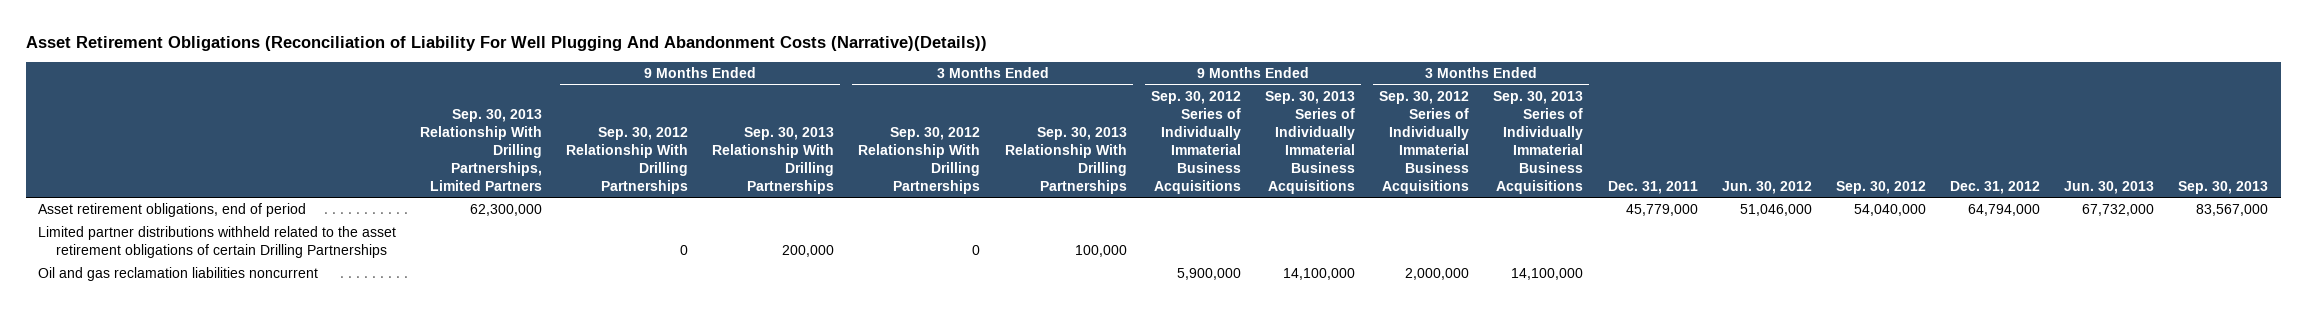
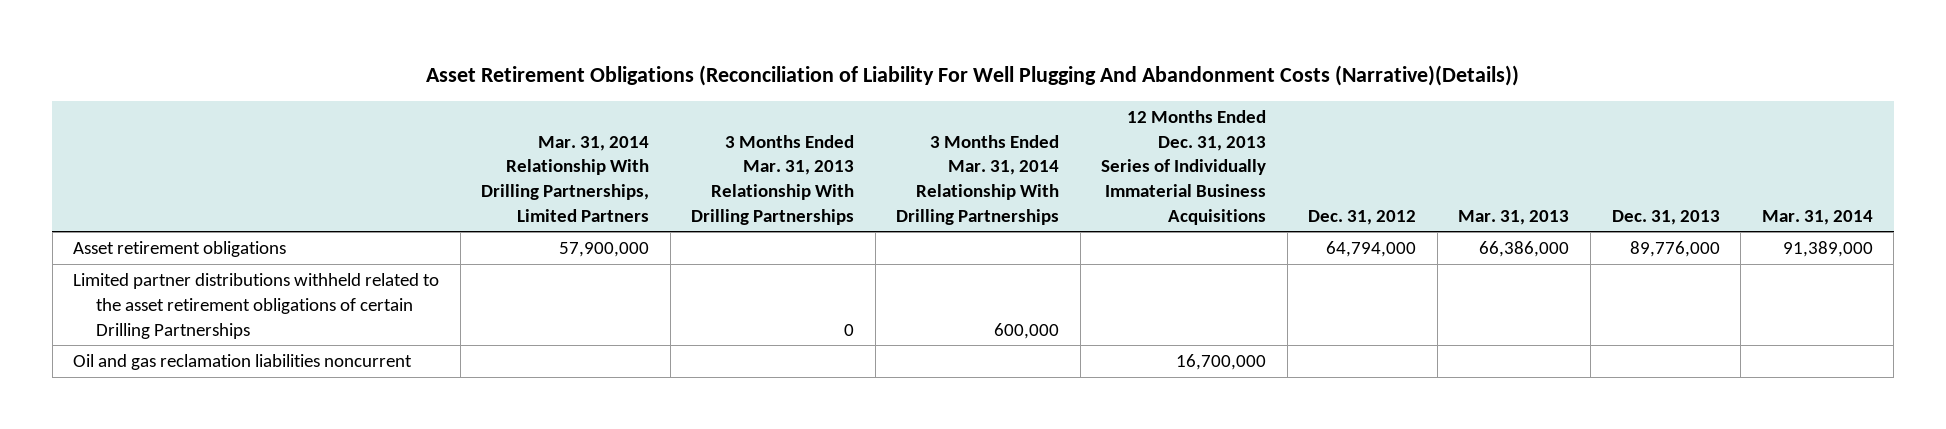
- | Sep. 30, 2013 Relationship With Drilling Partnerships, Limited Partners | 9 Months Ended Sep. 30, 2012 Relationship With Drilling Partnerships | 9 Months Ended Sep. 30, 2013 Relationship With Drilling Partnerships | 3 Months Ended Sep. 30, 2012 Relationship With Drilling Partnerships | 3 Months Ended Sep. 30, 2013 Relationship With Drilling Partnerships | 9 Months Ended Sep. 30, 2012 Series of Individually Immaterial Business Acquisitions | 9 Months Ended Sep. 30, 2013 Series of Individually Immaterial Business Acquisitions | 3 Months Ended Sep. 30, 2012 Series of Individually Immaterial Business Acquisitions | 3 Months Ended Sep. 30, 2013 Series of Individually Immaterial Business Acquisitions | Dec. 31, 2011 | Jun. 30, 2012 | Sep. 30, 2012 | Dec. 31, 2012 | Jun. 30, 2013 | Sep. 30, 2013
+ | Mar. 31, 2014 Relationship With Drilling Partnerships, Limited Partners | 3 Months Ended Mar. 31, 2013 Relationship With Drilling Partnerships | 3 Months Ended Mar. 31, 2014 Relationship With Drilling Partnerships | 12 Months Ended Dec. 31, 2013 Series of Individually Immaterial Business Acquisitions | Dec. 31, 2012 | Mar. 31, 2013 | Dec. 31, 2013 | Mar. 31, 2014
- Asset retirement obligations, end of period | 62,300,000 | | | | | | | | | 45,779,000 | 51,046,000 | 54,040,000 | 64,794,000 | 67,732,000 | 83,567,000
+ Asset retirement obligations | 57,900,000 | | | | 64,794,000 | 66,386,000 | 89,776,000 | 91,389,000

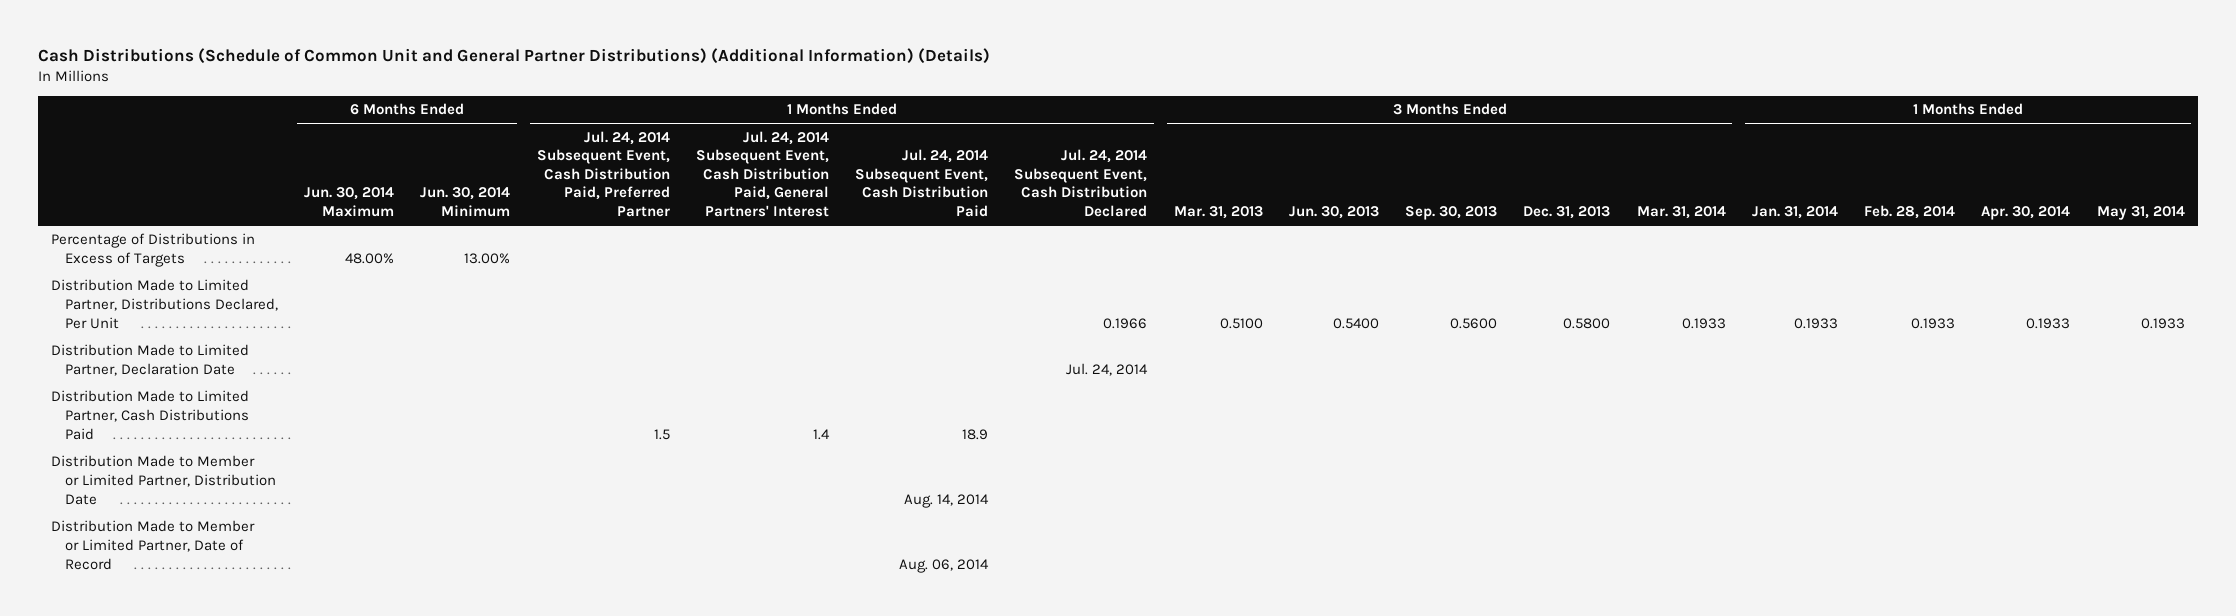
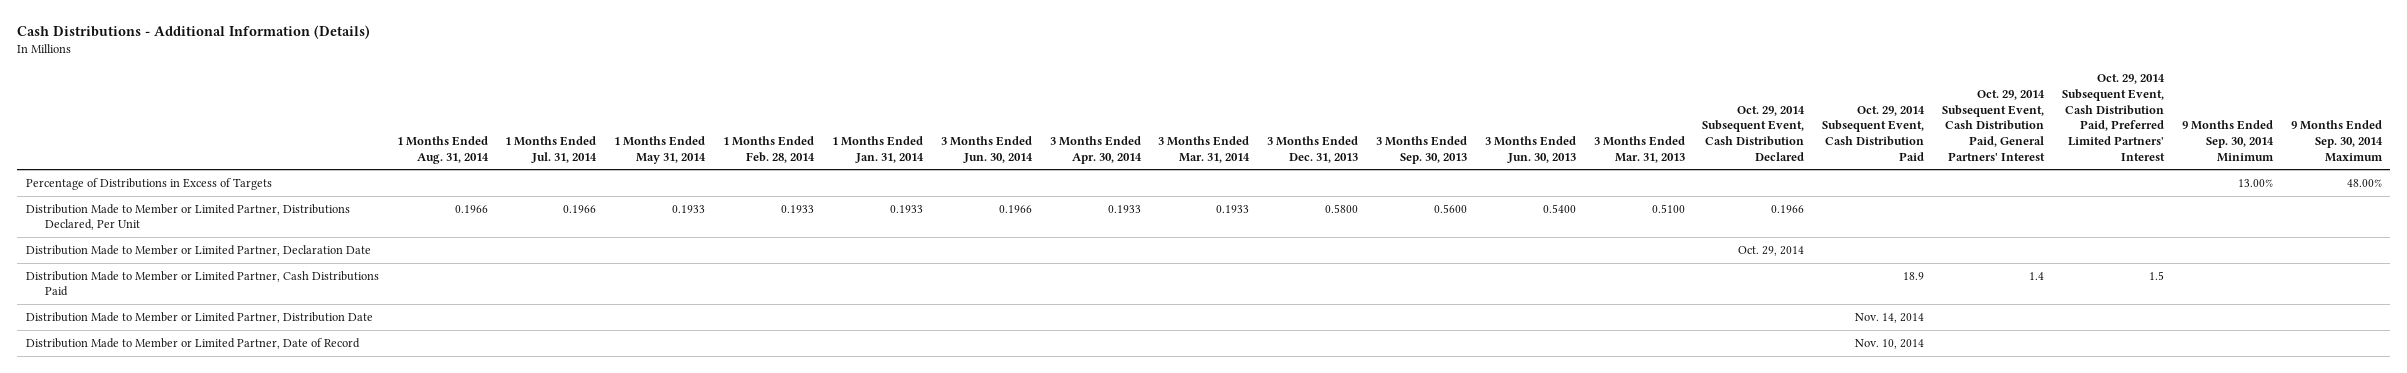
- Cash Distributions (Schedule of Common Unit and General Partner Distributions) (Additional Information) (Details)
+ Cash Distributions - Additional Information (Details)
- | 6 Months Ended Jun. 30, 2014 Maximum | 6 Months Ended Jun. 30, 2014 Minimum | 1 Months Ended Jul. 24, 2014 Subsequent Event, Cash Distribution Paid, Preferred Partner | 1 Months Ended Jul. 24, 2014 Subsequent Event, Cash Distribution Paid, General Partners' Interest | 1 Months Ended Jul. 24, 2014 Subsequent Event, Cash Distribution Paid | 1 Months Ended Jul. 24, 2014 Subsequent Event, Cash Distribution Declared | 3 Months Ended Mar. 31, 2013 | 3 Months Ended Jun. 30, 2013 | 3 Months Ended Sep. 30, 2013 | 3 Months Ended Dec. 31, 2013 | 3 Months Ended Mar. 31, 2014 | 1 Months Ended Jan. 31, 2014 | 1 Months Ended Feb. 28, 2014 | 1 Months Ended Apr. 30, 2014 | 1 Months Ended May 31, 2014
+ | 1 Months Ended Aug. 31, 2014 | 1 Months Ended Jul. 31, 2014 | 1 Months Ended May 31, 2014 | 1 Months Ended Feb. 28, 2014 | 1 Months Ended Jan. 31, 2014 | 3 Months Ended Jun. 30, 2014 | 3 Months Ended Apr. 30, 2014 | 3 Months Ended Mar. 31, 2014 | 3 Months Ended Dec. 31, 2013 | 3 Months Ended Sep. 30, 2013 | 3 Months Ended Jun. 30, 2013 | 3 Months Ended Mar. 31, 2013 | Oct. 29, 2014 Subsequent Event, Cash Distribution Declared | Oct. 29, 2014 Subsequent Event, Cash Distribution Paid | Oct. 29, 2014 Subsequent Event, Cash Distribution Paid, General Partners' Interest | Oct. 29, 2014 Subsequent Event, Cash Distribution Paid, Preferred Limited Partners' Interest | 9 Months Ended Sep. 30, 2014 Minimum | 9 Months Ended Sep. 30, 2014 Maximum
- Distribution Made to Limited Partner, Distributions Declared, Per Unit | | | | | | 0.1966 | 0.5100 | 0.5400 | 0.5600 | 0.5800 | 0.1933 | 0.1933 | 0.1933 | 0.1933 | 0.1933
- Distribution Made to Limited Partner, Declaration Date | | | | | | Jul. 24, 2014 | | | | | | | | |
- Distribution Made to Limited Partner, Cash Distributions Paid | | | 1.5 | 1.4 | 18.9 | | | | | | | | | |
+ Distribution Made to Member or Limited Partner, Distributions Declared, Per Unit | 0.1966 | 0.1966 | 0.1933 | 0.1933 | 0.1933 | 0.1966 | 0.1933 | 0.1933 | 0.5800 | 0.5600 | 0.5400 | 0.5100 | 0.1966 | | | | |
+ Distribution Made to Member or Limited Partner, Declaration Date | | | | | | | | | | | | | Oct. 29, 2014 | | | | |
+ Distribution Made to Member or Limited Partner, Cash Distributions Paid | | | | | | | | | | | | | | 18.9 | 1.4 | 1.5 | |

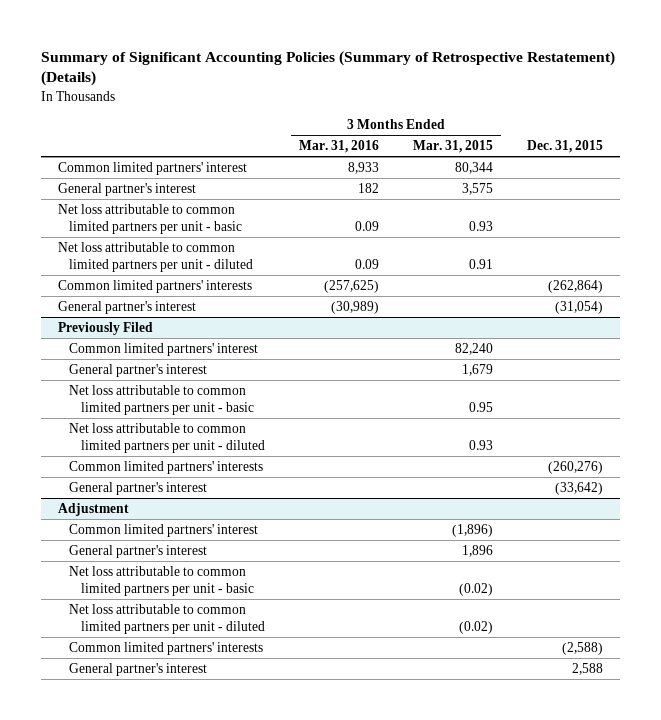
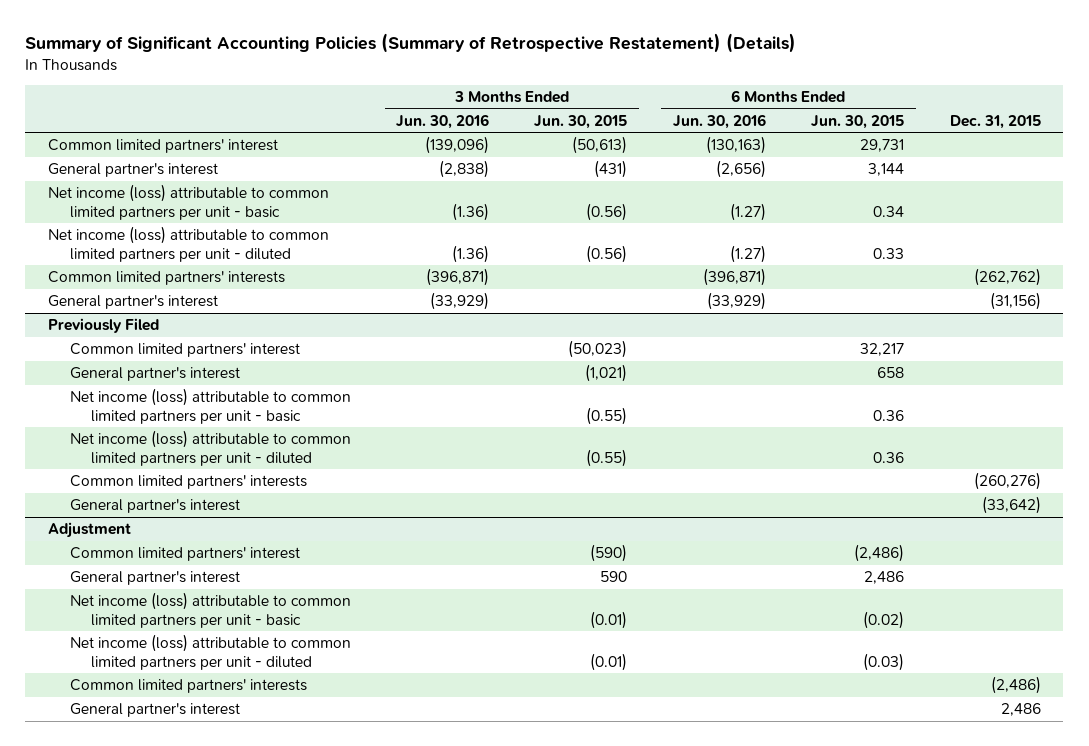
- | 3 Months Ended Mar. 31, 2016 | 3 Months Ended Mar. 31, 2015 | Dec. 31, 2015
+ | 3 Months Ended Jun. 30, 2016 | 3 Months Ended Jun. 30, 2015 | 6 Months Ended Jun. 30, 2016 | 6 Months Ended Jun. 30, 2015 | Dec. 31, 2015
- Net loss attributable to common limited partners per unit - basic | 0.09 | 0.93 |
- Net loss attributable to common limited partners per unit - diluted | 0.09 | 0.91 |
- Common limited partners' interests | (257,625) | | (262,864)
- General partner's interest | (30,989) | | (31,054)
+ Net income (loss) attributable to common limited partners per unit - basic | (1.36) | (0.56) | (1.27) | 0.34 |
+ Net income (loss) attributable to common limited partners per unit - diluted | (1.36) | (0.56) | (1.27) | 0.33 |
+ Common limited partners' interests | (396,871) | | (396,871) | | (262,762)
+ General partner's interest | (33,929) | | (33,929) | | (31,156)
@ Previously Filed
- Net loss attributable to common limited partners per unit - basic | | 0.95 |
- Net loss attributable to common limited partners per unit - diluted | | 0.93 |
+ Net income (loss) attributable to common limited partners per unit - basic | | (0.55) | | 0.36 |
+ Net income (loss) attributable to common limited partners per unit - diluted | | (0.55) | | 0.36 |
@ Adjustment
- Net loss attributable to common limited partners per unit - basic | | (0.02) |
- Net loss attributable to common limited partners per unit - diluted | | (0.02) |
- Common limited partners' interests | | | (2,588)
- General partner's interest | | | 2,588
+ Net income (loss) attributable to common limited partners per unit - basic | | (0.01) | | (0.02) |
+ Net income (loss) attributable to common limited partners per unit - diluted | | (0.01) | | (0.03) |
+ Common limited partners' interests | | | | | (2,486)
+ General partner's interest | | | | | 2,486

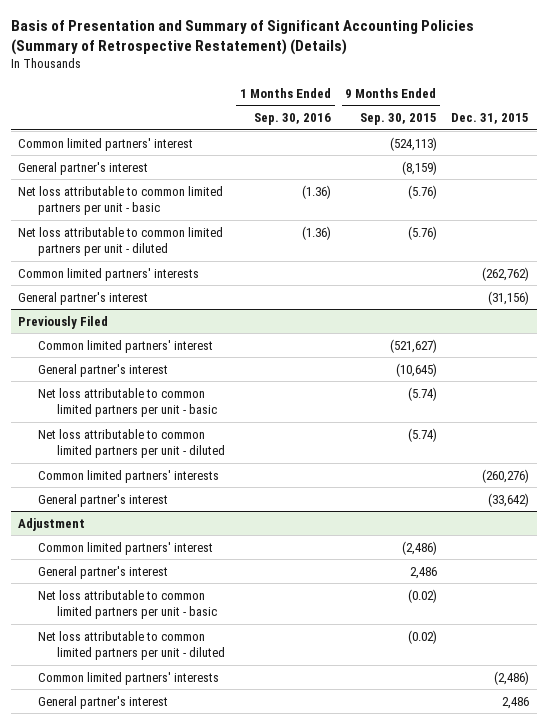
- Summary of Significant Accounting Policies (Summary of Retrospective Restatement) (Details)
+ Basis of Presentation and Summary of Significant Accounting Policies (Summary of Retrospective Restatement) (Details)
- | 3 Months Ended Jun. 30, 2016 | 3 Months Ended Jun. 30, 2015 | 6 Months Ended Jun. 30, 2016 | 6 Months Ended Jun. 30, 2015 | Dec. 31, 2015
+ | 1 Months Ended Sep. 30, 2016 | 9 Months Ended Sep. 30, 2015 | Dec. 31, 2015
- Net income (loss) attributable to common limited partners per unit - basic | (1.36) | (0.56) | (1.27) | 0.34 |
- Net income (loss) attributable to common limited partners per unit - diluted | (1.36) | (0.56) | (1.27) | 0.33 |
+ Net loss attributable to common limited partners per unit - basic | (1.36) | (5.76) |
+ Net loss attributable to common limited partners per unit - diluted | (1.36) | (5.76) |
@ Previously Filed
- Net income (loss) attributable to common limited partners per unit - basic | | (0.55) | | 0.36 |
- Net income (loss) attributable to common limited partners per unit - diluted | | (0.55) | | 0.36 |
+ Net loss attributable to common limited partners per unit - basic | | (5.74) |
+ Net loss attributable to common limited partners per unit - diluted | | (5.74) |
@ Adjustment
- Net income (loss) attributable to common limited partners per unit - basic | | (0.01) | | (0.02) |
- Net income (loss) attributable to common limited partners per unit - diluted | | (0.01) | | (0.03) |
+ Net loss attributable to common limited partners per unit - basic | | (0.02) |
+ Net loss attributable to common limited partners per unit - diluted | | (0.02) |

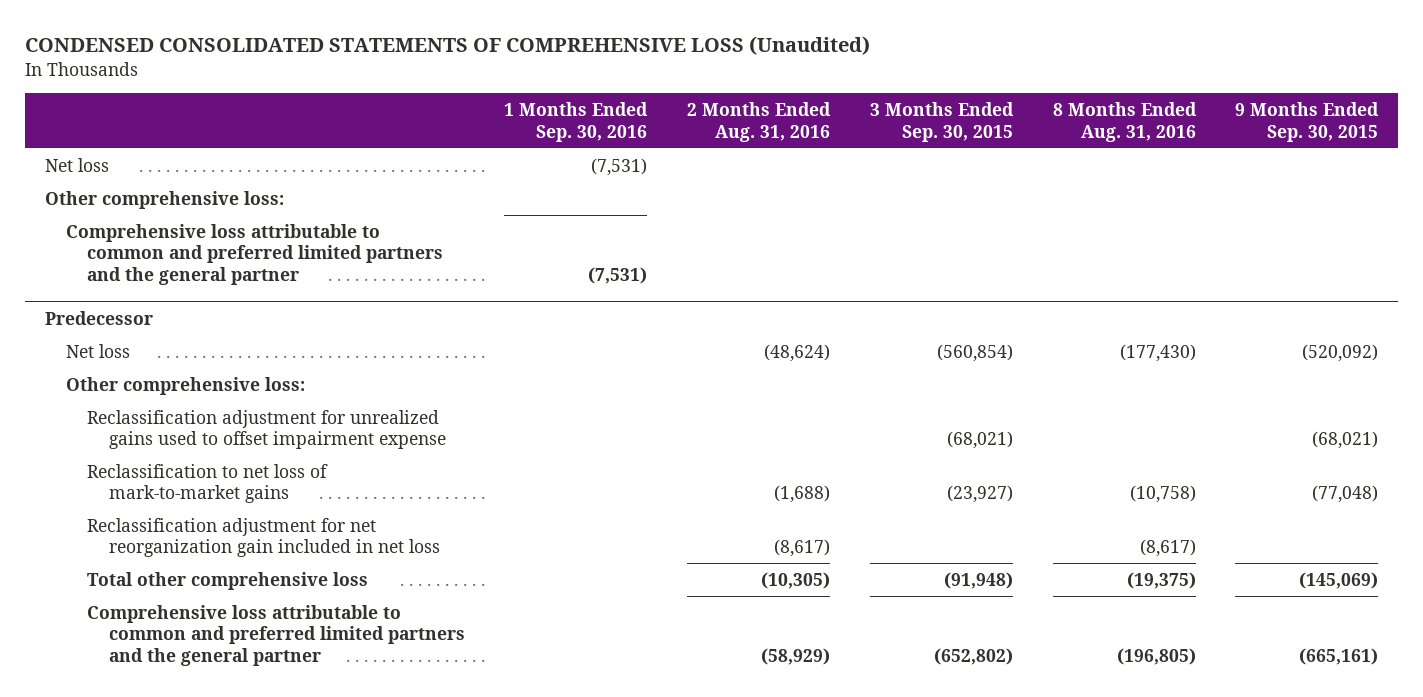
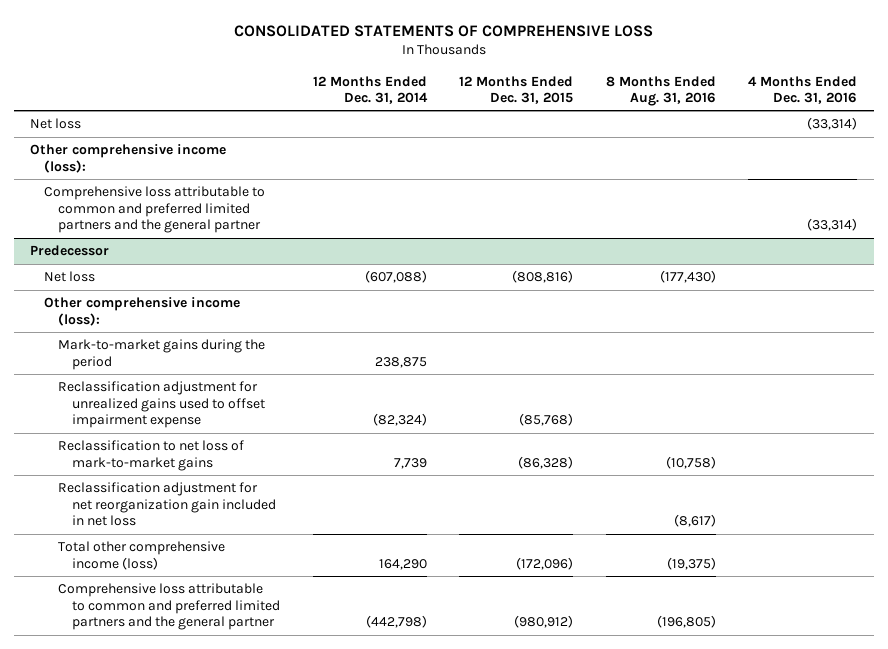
- CONDENSED CONSOLIDATED STATEMENTS OF COMPREHENSIVE LOSS (Unaudited)
+ CONSOLIDATED STATEMENTS OF COMPREHENSIVE LOSS
- | 1 Months Ended Sep. 30, 2016 | 2 Months Ended Aug. 31, 2016 | 3 Months Ended Sep. 30, 2015 | 8 Months Ended Aug. 31, 2016 | 9 Months Ended Sep. 30, 2015
+ | 12 Months Ended Dec. 31, 2014 | 12 Months Ended Dec. 31, 2015 | 8 Months Ended Aug. 31, 2016 | 4 Months Ended Dec. 31, 2016
- Other comprehensive loss:
+ Other comprehensive income (loss):
@ Predecessor
- Other comprehensive loss:
+ Other comprehensive income (loss):
+ Mark-to-market gains during the period | 238,875 | | |
- Total other comprehensive loss | | (10,305) | (91,948) | (19,375) | (145,069)
+ Total other comprehensive income (loss) | 164,290 | (172,096) | (19,375) |

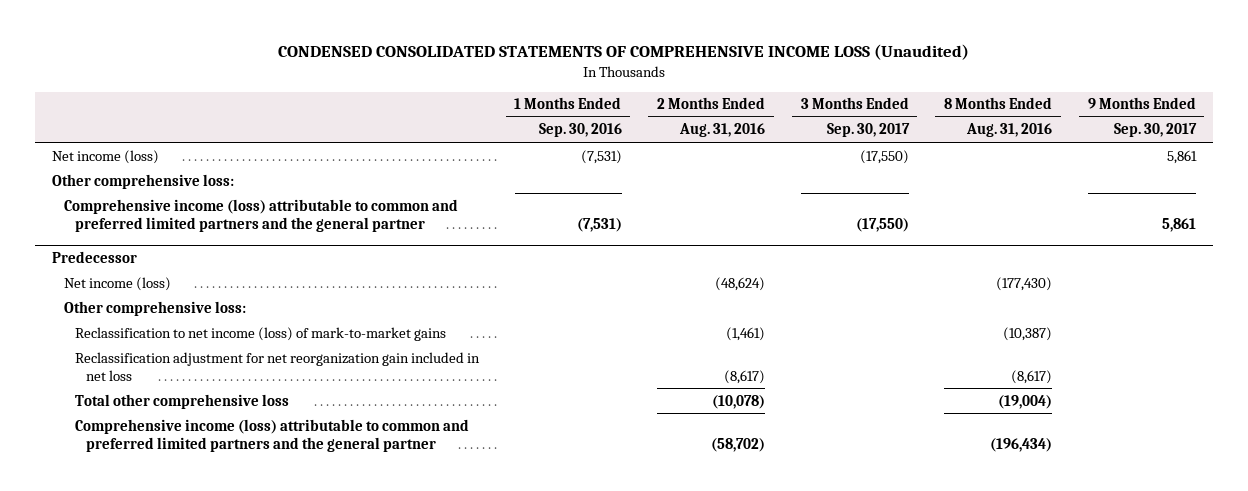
- CONSOLIDATED STATEMENTS OF COMPREHENSIVE LOSS
+ CONDENSED CONSOLIDATED STATEMENTS OF COMPREHENSIVE INCOME LOSS (Unaudited)
- | 12 Months Ended Dec. 31, 2014 | 12 Months Ended Dec. 31, 2015 | 8 Months Ended Aug. 31, 2016 | 4 Months Ended Dec. 31, 2016
+ | 1 Months Ended Sep. 30, 2016 | 2 Months Ended Aug. 31, 2016 | 3 Months Ended Sep. 30, 2017 | 8 Months Ended Aug. 31, 2016 | 9 Months Ended Sep. 30, 2017
- Net loss | | | | (33,314)
- Other comprehensive income (loss):
- Comprehensive loss attributable to common and preferred limited partners and the general partner | | | | (33,314)
+ Net income (loss) | (7,531) | | (17,550) | | 5,861
+ Other comprehensive loss:
+ Comprehensive income (loss) attributable to common and preferred limited partners and the general partner | (7,531) | | (17,550) | | 5,861
@ Predecessor
- Net loss | (607,088) | (808,816) | (177,430) |
- Other comprehensive income (loss):
- Mark-to-market gains during the period | 238,875 | | |
- Reclassification adjustment for unrealized gains used to offset impairment expense | (82,324) | (85,768) | |
- Reclassification to net loss of mark-to-market gains | 7,739 | (86,328) | (10,758) |
+ Net income (loss) | | (48,624) | | (177,430) |
+ Other comprehensive loss:
+ Reclassification to net income (loss) of mark-to-market gains | | (1,461) | | (10,387) |
- Total other comprehensive income (loss) | 164,290 | (172,096) | (19,375) |
- Comprehensive loss attributable to common and preferred limited partners and the general partner | (442,798) | (980,912) | (196,805) |
+ Total other comprehensive loss | | (10,078) | | (19,004) |
+ Comprehensive income (loss) attributable to common and preferred limited partners and the general partner | | (58,702) | | (196,434) |

